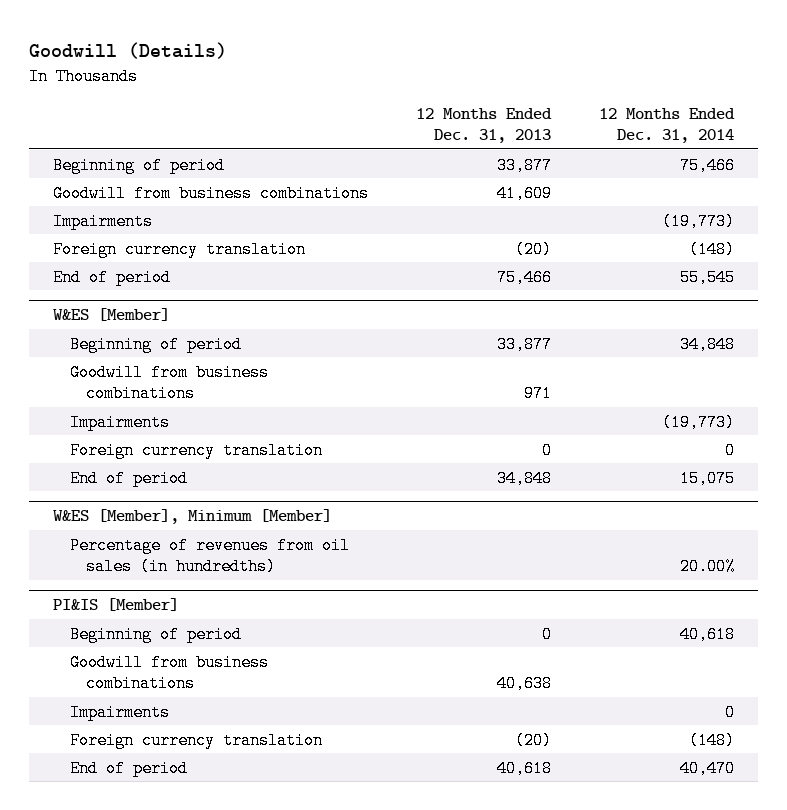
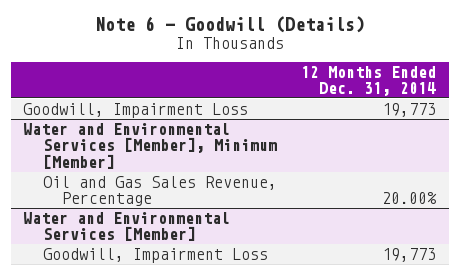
- Goodwill (Details)
+ Note 6 - Goodwill (Details)
- | 12 Months Ended Dec. 31, 2013 | 12 Months Ended Dec. 31, 2014
+ | 12 Months Ended Dec. 31, 2014
- Beginning of period | 33,877 | 75,466
- Goodwill from business combinations | 41,609 |
- Impairments | | (19,773)
- Foreign currency translation | (20) | (148)
- End of period | 75,466 | 55,545
- W&ES [Member]
- Beginning of period | 33,877 | 34,848
- Goodwill from business combinations | 971 |
- Impairments | | (19,773)
- Foreign currency translation | 0 | 0
- End of period | 34,848 | 15,075
- W&ES [Member], Minimum [Member]
- Percentage of revenues from oil sales (in hundredths) | | 20.00%
- PI&IS [Member]
- Beginning of period | 0 | 40,618
- Goodwill from business combinations | 40,638 |
- Impairments | | 0
- Foreign currency translation | (20) | (148)
- End of period | 40,618 | 40,470
+ Goodwill, Impairment Loss | 19,773
+ Water and Environmental Services [Member], Minimum [Member]
+ Oil and Gas Sales Revenue, Percentage | 20.00%
+ Water and Environmental Services [Member]
+ Goodwill, Impairment Loss | 19,773

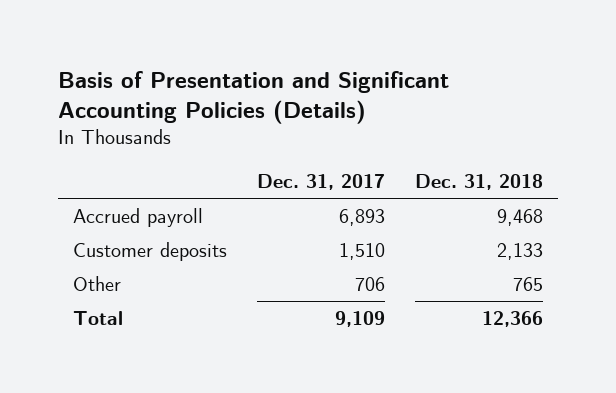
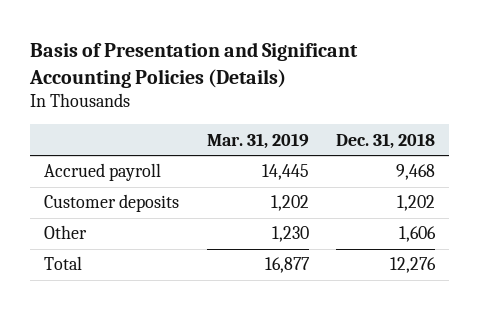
- | Dec. 31, 2017 | Dec. 31, 2018
+ | Mar. 31, 2019 | Dec. 31, 2018
- Customer deposits | 1,510 | 2,133
- Other | 706 | 765
- Total | 9,109 | 12,366
+ Customer deposits | 1,202 | 1,202
+ Other | 1,230 | 1,606
+ Total | 16,877 | 12,276

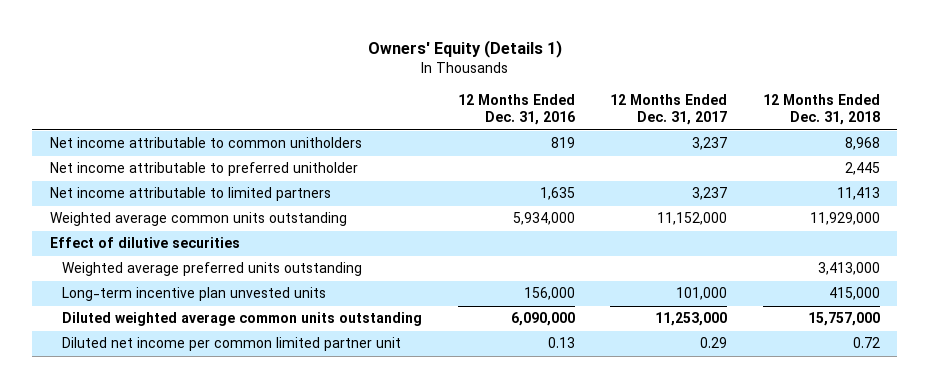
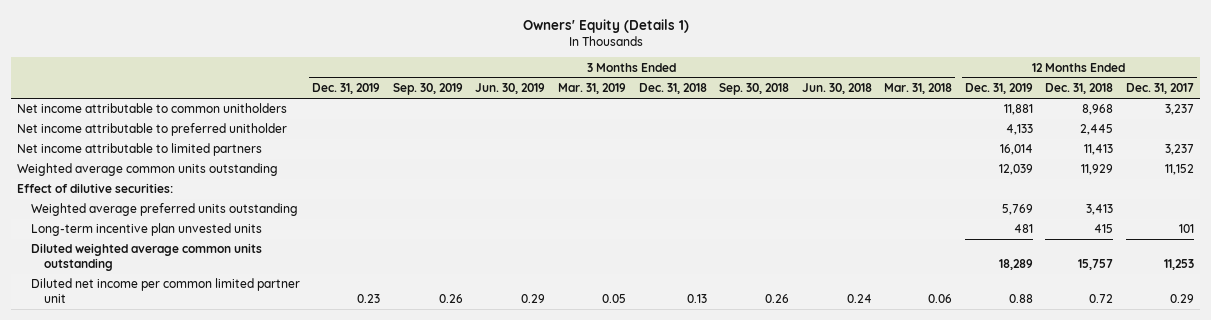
- | 12 Months Ended Dec. 31, 2016 | 12 Months Ended Dec. 31, 2017 | 12 Months Ended Dec. 31, 2018
+ | 3 Months Ended Dec. 31, 2019 | 3 Months Ended Sep. 30, 2019 | 3 Months Ended Jun. 30, 2019 | 3 Months Ended Mar. 31, 2019 | 3 Months Ended Dec. 31, 2018 | 3 Months Ended Sep. 30, 2018 | 3 Months Ended Jun. 30, 2018 | 3 Months Ended Mar. 31, 2018 | 12 Months Ended Dec. 31, 2019 | 12 Months Ended Dec. 31, 2018 | 12 Months Ended Dec. 31, 2017
- Weighted average common units outstanding | 5,934,000 | 11,152,000 | 11,929,000
- Effect of dilutive securities
- Weighted average preferred units outstanding | | | 3,413,000
- Long-term incentive plan unvested units | 156,000 | 101,000 | 415,000
- Diluted weighted average common units outstanding | 6,090,000 | 11,253,000 | 15,757,000
+ Weighted average common units outstanding | | | | | | | | | 12,039 | 11,929 | 11,152
+ Effect of dilutive securities:
+ Weighted average preferred units outstanding | | | | | | | | | 5,769 | 3,413 |
+ Long-term incentive plan unvested units | | | | | | | | | 481 | 415 | 101
+ Diluted weighted average common units outstanding | | | | | | | | | 18,289 | 15,757 | 11,253

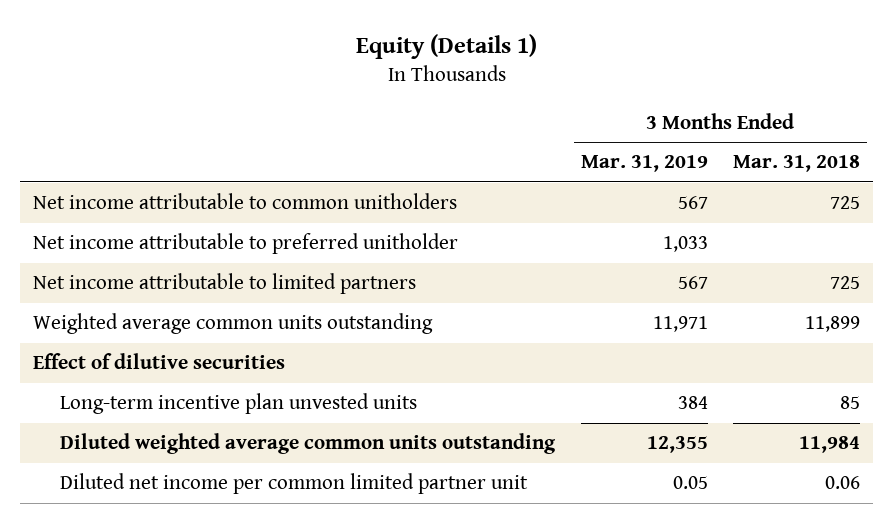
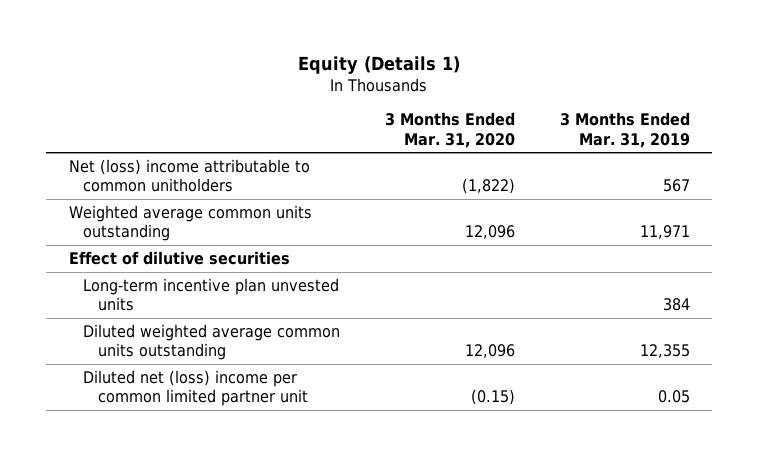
- | 3 Months Ended Mar. 31, 2019 | 3 Months Ended Mar. 31, 2018
+ | 3 Months Ended Mar. 31, 2020 | 3 Months Ended Mar. 31, 2019
- Net income attributable to common unitholders | 567 | 725
- Net income attributable to preferred unitholder | 1,033 |
- Net income attributable to limited partners | 567 | 725
+ Net (loss) income attributable to common unitholders | (1,822) | 567
- Diluted net income per common limited partner unit | 0.05 | 0.06
+ Diluted net (loss) income per common limited partner unit | (0.15) | 0.05

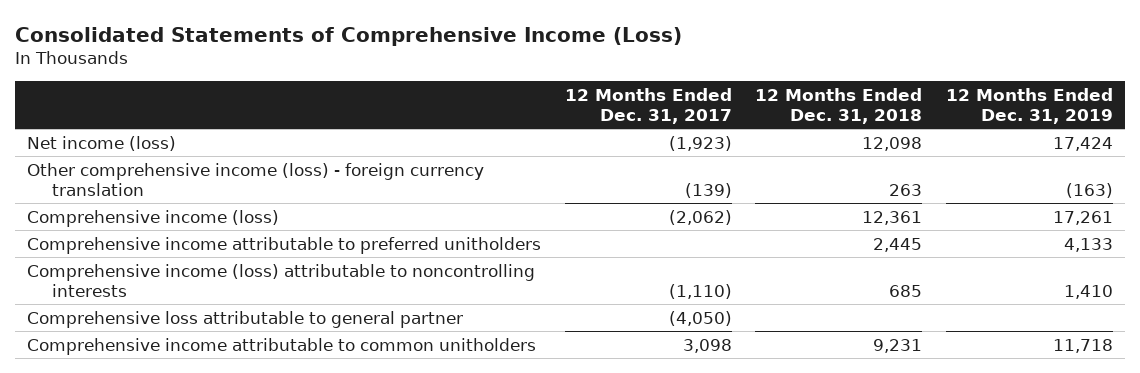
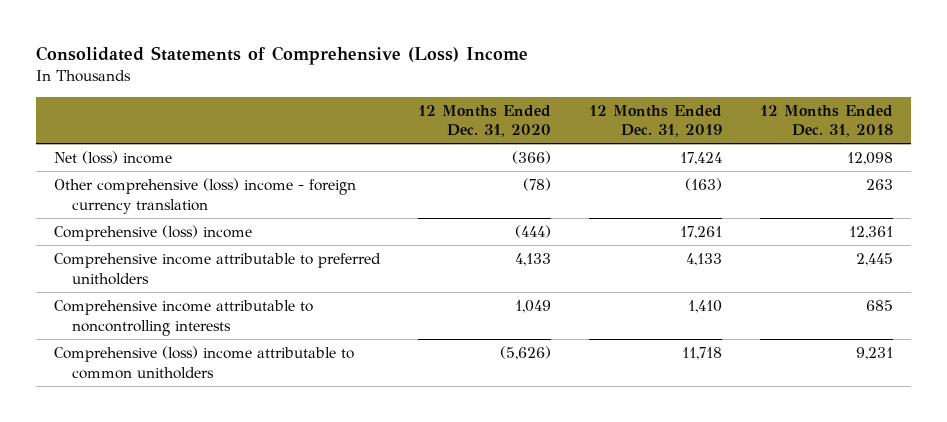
- Consolidated Statements of Comprehensive Income (Loss)
+ Consolidated Statements of Comprehensive (Loss) Income
- | 12 Months Ended Dec. 31, 2017 | 12 Months Ended Dec. 31, 2018 | 12 Months Ended Dec. 31, 2019
+ | 12 Months Ended Dec. 31, 2020 | 12 Months Ended Dec. 31, 2019 | 12 Months Ended Dec. 31, 2018
- Net income (loss) | (1,923) | 12,098 | 17,424
- Other comprehensive income (loss) - foreign currency translation | (139) | 263 | (163)
- Comprehensive income (loss) | (2,062) | 12,361 | 17,261
+ Net (loss) income | (366) | 17,424 | 12,098
+ Other comprehensive (loss) income - foreign currency translation | (78) | (163) | 263
+ Comprehensive (loss) income | (444) | 17,261 | 12,361
- Comprehensive income (loss) attributable to noncontrolling interests | (1,110) | 685 | 1,410
- Comprehensive loss attributable to general partner | (4,050) | |
- Comprehensive income attributable to common unitholders | 3,098 | 9,231 | 11,718
+ Comprehensive income attributable to noncontrolling interests | 1,049 | 1,410 | 685
+ Comprehensive (loss) income attributable to common unitholders | (5,626) | 11,718 | 9,231

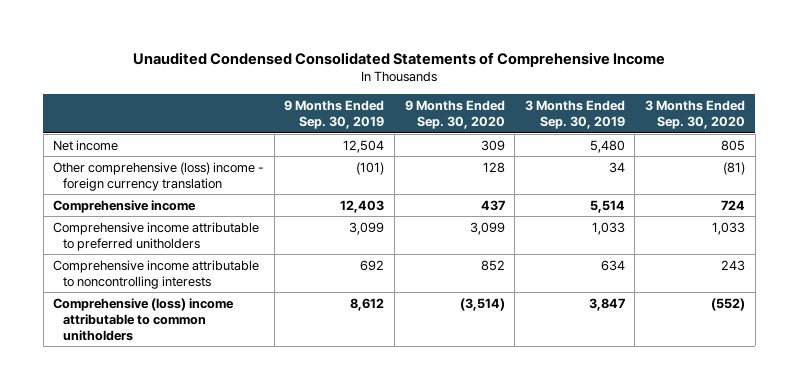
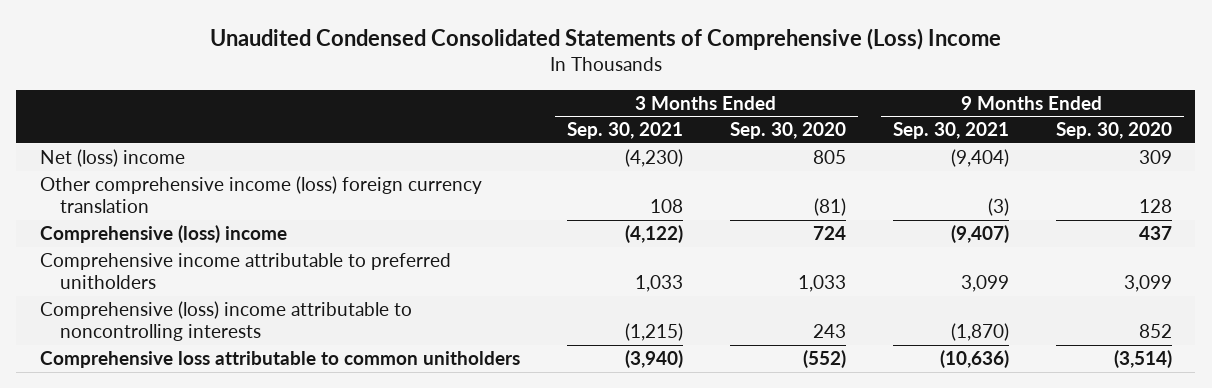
- Unaudited Condensed Consolidated Statements of Comprehensive Income
+ Unaudited Condensed Consolidated Statements of Comprehensive (Loss) Income
- | 9 Months Ended Sep. 30, 2019 | 9 Months Ended Sep. 30, 2020 | 3 Months Ended Sep. 30, 2019 | 3 Months Ended Sep. 30, 2020
+ | 3 Months Ended Sep. 30, 2021 | 3 Months Ended Sep. 30, 2020 | 9 Months Ended Sep. 30, 2021 | 9 Months Ended Sep. 30, 2020
- Net income | 12,504 | 309 | 5,480 | 805
- Other comprehensive (loss) income - foreign currency translation | (101) | 128 | 34 | (81)
- Comprehensive income | 12,403 | 437 | 5,514 | 724
+ Net (loss) income | (4,230) | 805 | (9,404) | 309
+ Other comprehensive income (loss) foreign currency translation | 108 | (81) | (3) | 128
+ Comprehensive (loss) income | (4,122) | 724 | (9,407) | 437
- Comprehensive income attributable to noncontrolling interests | 692 | 852 | 634 | 243
- Comprehensive (loss) income attributable to common unitholders | 8,612 | (3,514) | 3,847 | (552)
+ Comprehensive (loss) income attributable to noncontrolling interests | (1,215) | 243 | (1,870) | 852
+ Comprehensive loss attributable to common unitholders | (3,940) | (552) | (10,636) | (3,514)

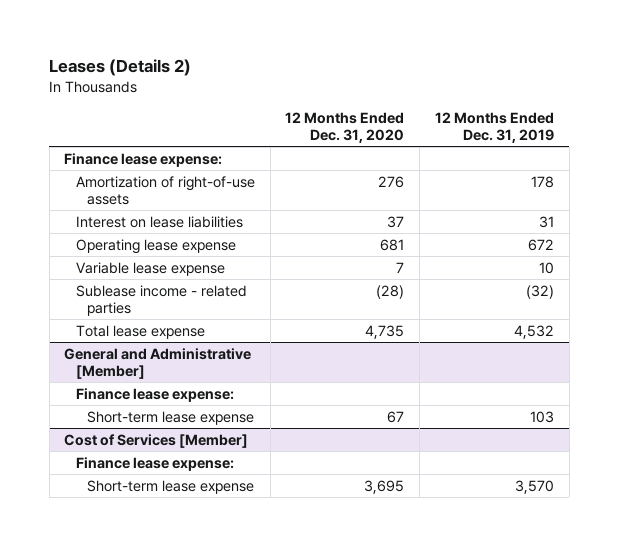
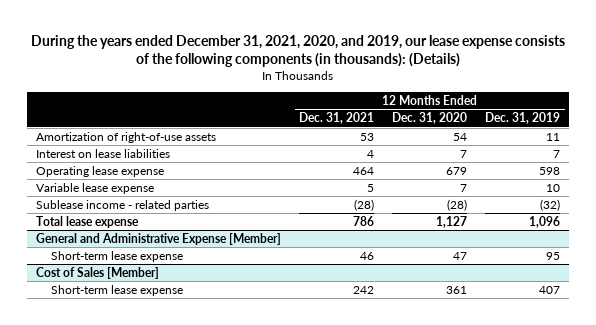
- Leases (Details 2)
+ During the years ended December 31, 2021, 2020, and 2019, our lease expense consists of the following components (in thousands): (Details)
- | 12 Months Ended Dec. 31, 2020 | 12 Months Ended Dec. 31, 2019
+ | 12 Months Ended Dec. 31, 2021 | 12 Months Ended Dec. 31, 2020 | 12 Months Ended Dec. 31, 2019
- Finance lease expense:
- Amortization of right-of-use assets | 276 | 178
- Interest on lease liabilities | 37 | 31
- Operating lease expense | 681 | 672
+ Amortization of right-of-use assets | 53 | 54 | 11
+ Interest on lease liabilities | 4 | 7 | 7
+ Operating lease expense | 464 | 679 | 598
- Total lease expense | 4,735 | 4,532
- General and Administrative [Member]
- Finance lease expense:
- Short-term lease expense | 67 | 103
- Cost of Services [Member]
- Finance lease expense:
- Short-term lease expense | 3,695 | 3,570
+ Total lease expense | 786 | 1,127 | 1,096
+ General and Administrative Expense [Member]
+ Short-term lease expense | 46 | 47 | 95
+ Cost of Sales [Member]
+ Short-term lease expense | 242 | 361 | 407

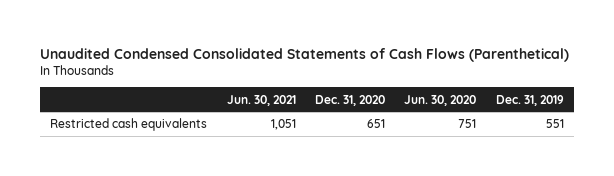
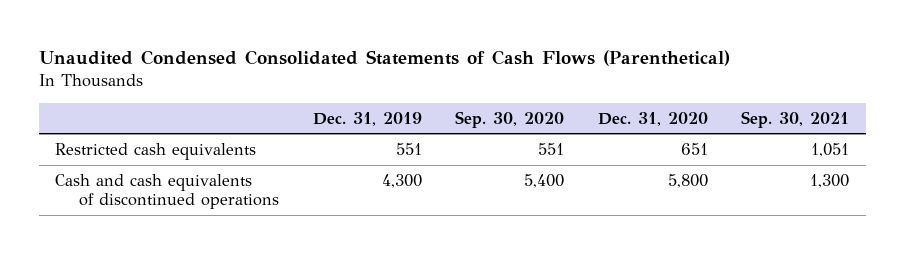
- | Jun. 30, 2021 | Dec. 31, 2020 | Jun. 30, 2020 | Dec. 31, 2019
+ | Dec. 31, 2019 | Sep. 30, 2020 | Dec. 31, 2020 | Sep. 30, 2021
+ Cash and cash equivalents of discontinued operations | 4,300 | 5,400 | 5,800 | 1,300

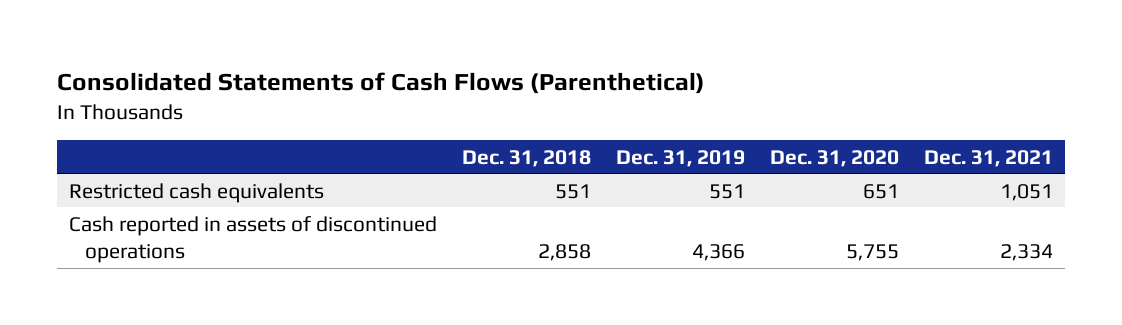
- Unaudited Condensed Consolidated Statements of Cash Flows (Parenthetical)
+ Consolidated Statements of Cash Flows (Parenthetical)
- | Dec. 31, 2019 | Sep. 30, 2020 | Dec. 31, 2020 | Sep. 30, 2021
+ | Dec. 31, 2018 | Dec. 31, 2019 | Dec. 31, 2020 | Dec. 31, 2021
- Cash and cash equivalents of discontinued operations | 4,300 | 5,400 | 5,800 | 1,300
+ Cash reported in assets of discontinued operations | 2,858 | 4,366 | 5,755 | 2,334

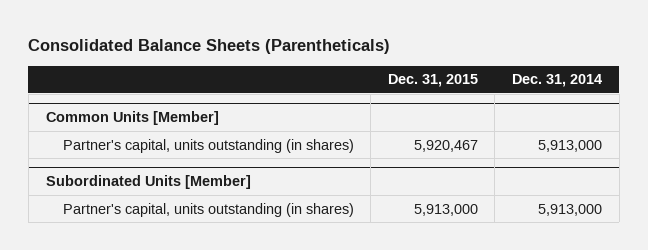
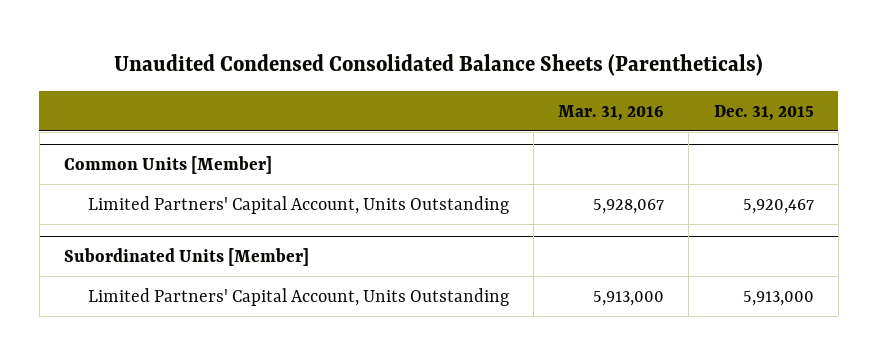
- Consolidated Balance Sheets (Parentheticals)
+ Unaudited Condensed Consolidated Balance Sheets (Parentheticals)
- | Dec. 31, 2015 | Dec. 31, 2014
+ | Mar. 31, 2016 | Dec. 31, 2015
@ Common Units [Member]
- Partner's capital, units outstanding (in shares) | 5,920,467 | 5,913,000
+ Limited Partners' Capital Account, Units Outstanding | 5,928,067 | 5,920,467
@ Subordinated Units [Member]
- Partner's capital, units outstanding (in shares) | 5,913,000 | 5,913,000
+ Limited Partners' Capital Account, Units Outstanding | 5,913,000 | 5,913,000

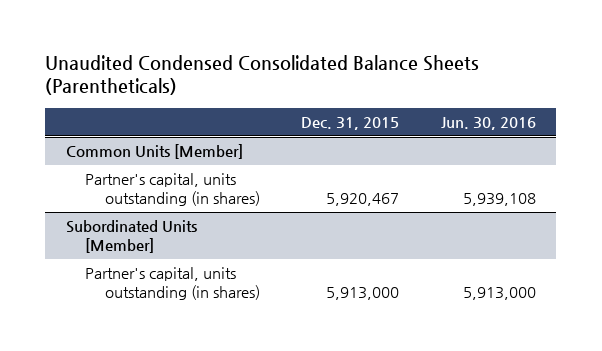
- | Mar. 31, 2016 | Dec. 31, 2015
+ | Dec. 31, 2015 | Jun. 30, 2016
@ Common Units [Member]
- Limited Partners' Capital Account, Units Outstanding | 5,928,067 | 5,920,467
+ Partner's capital, units outstanding (in shares) | 5,920,467 | 5,939,108
@ Subordinated Units [Member]
- Limited Partners' Capital Account, Units Outstanding | 5,913,000 | 5,913,000
+ Partner's capital, units outstanding (in shares) | 5,913,000 | 5,913,000

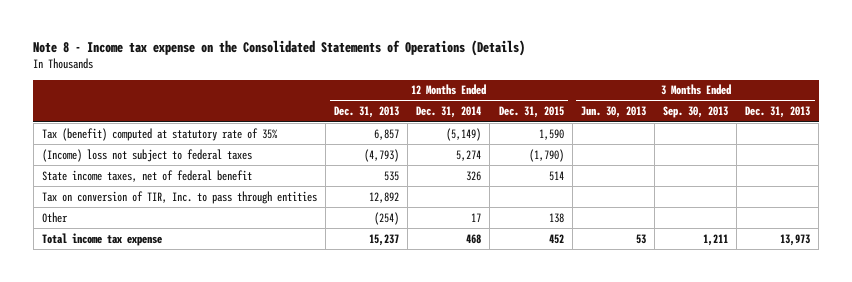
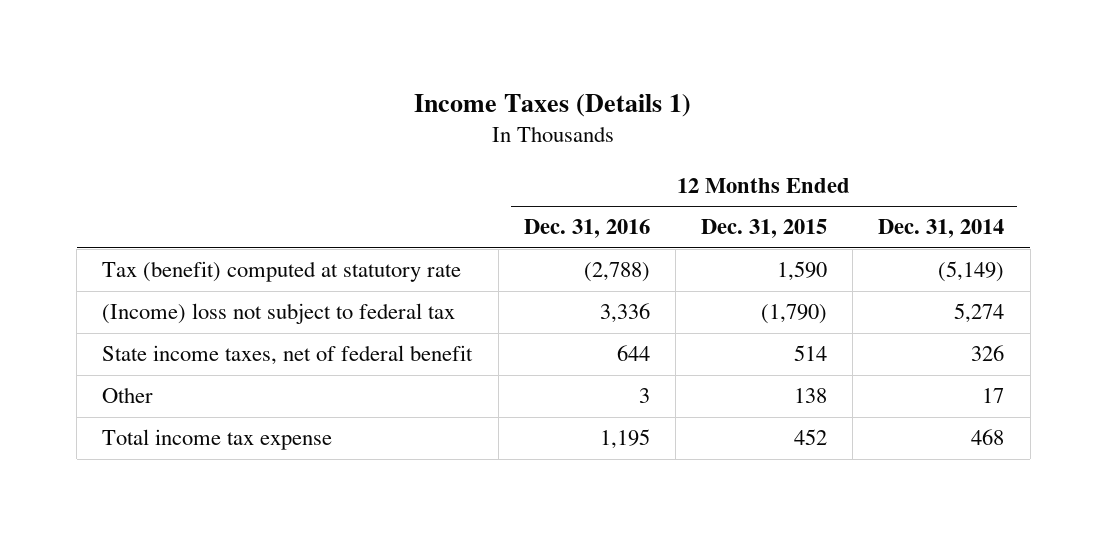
- Note 8 - Income tax expense on the Consolidated Statements of Operations (Details)
+ Income Taxes (Details 1)
- | 12 Months Ended Dec. 31, 2013 | 12 Months Ended Dec. 31, 2014 | 12 Months Ended Dec. 31, 2015 | 3 Months Ended Jun. 30, 2013 | 3 Months Ended Sep. 30, 2013 | 3 Months Ended Dec. 31, 2013
+ | 12 Months Ended Dec. 31, 2016 | 12 Months Ended Dec. 31, 2015 | 12 Months Ended Dec. 31, 2014
- Tax (benefit) computed at statutory rate of 35% | 6,857 | (5,149) | 1,590 | | |
- (Income) loss not subject to federal taxes | (4,793) | 5,274 | (1,790) | | |
+ Tax (benefit) computed at statutory rate | (2,788) | 1,590 | (5,149)
+ (Income) loss not subject to federal tax | 3,336 | (1,790) | 5,274
- Tax on conversion of TIR, Inc. to pass through entities | 12,892 | | | | |

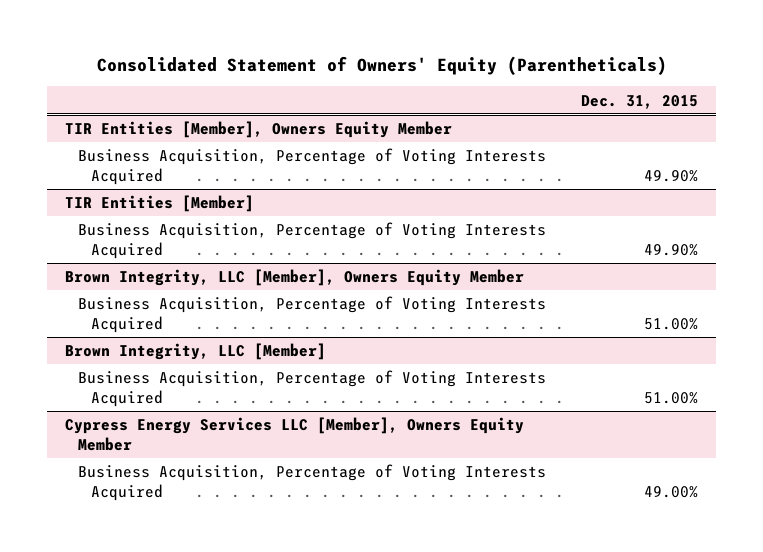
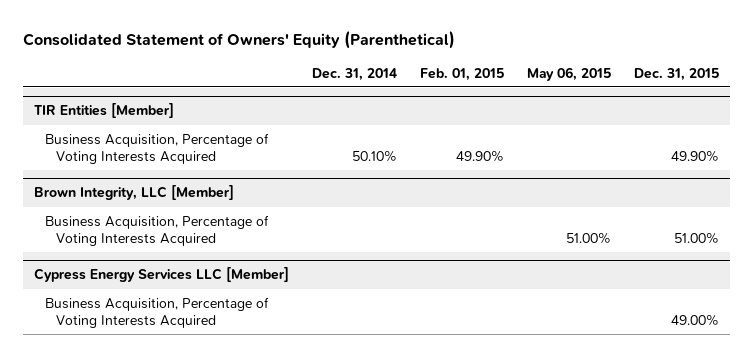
- Consolidated Statement of Owners' Equity (Parentheticals)
+ Consolidated Statement of Owners' Equity (Parenthetical)
- | Dec. 31, 2015
+ | Dec. 31, 2014 | Feb. 01, 2015 | May 06, 2015 | Dec. 31, 2015
- TIR Entities [Member], Owners Equity Member
- Business Acquisition, Percentage of Voting Interests Acquired | 49.90%
- Brown Integrity, LLC [Member], Owners Equity Member
- Business Acquisition, Percentage of Voting Interests Acquired | 51.00%
- Cypress Energy Services LLC [Member], Owners Equity Member
+ Cypress Energy Services LLC [Member]

